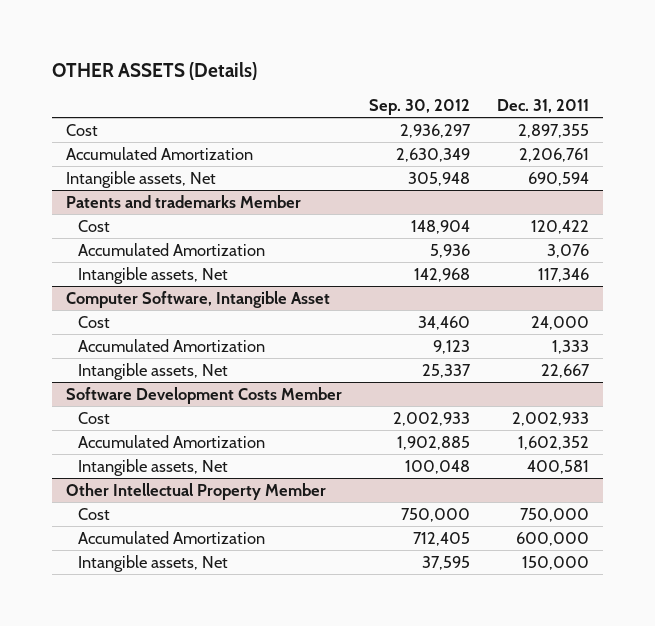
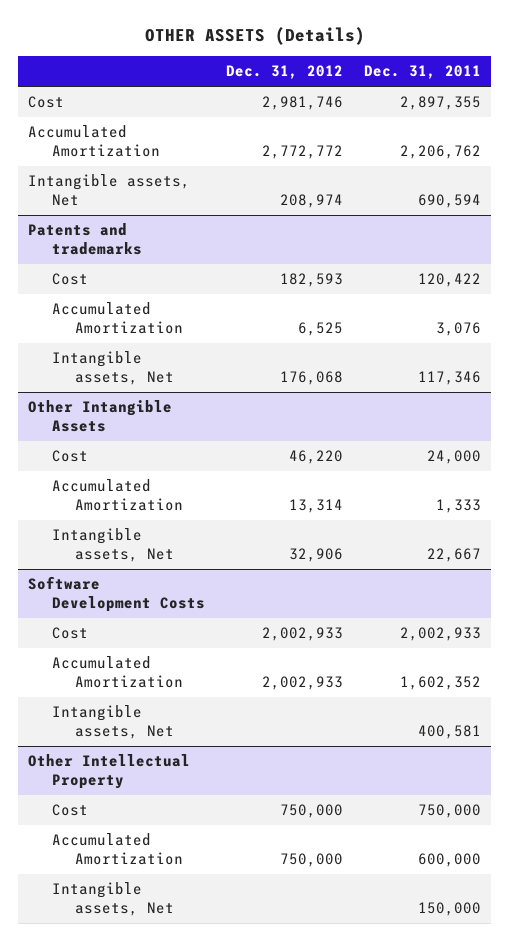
- | Sep. 30, 2012 | Dec. 31, 2011
+ | Dec. 31, 2012 | Dec. 31, 2011
- Accumulated Amortization | 2,630,349 | 2,206,761
+ Accumulated Amortization | 2,772,772 | 2,206,762
- Patents and trademarks Member
+ Patents and trademarks
- Computer Software, Intangible Asset
+ Other Intangible Assets
- Software Development Costs Member
+ Software Development Costs
- Other Intellectual Property Member
+ Other Intellectual Property

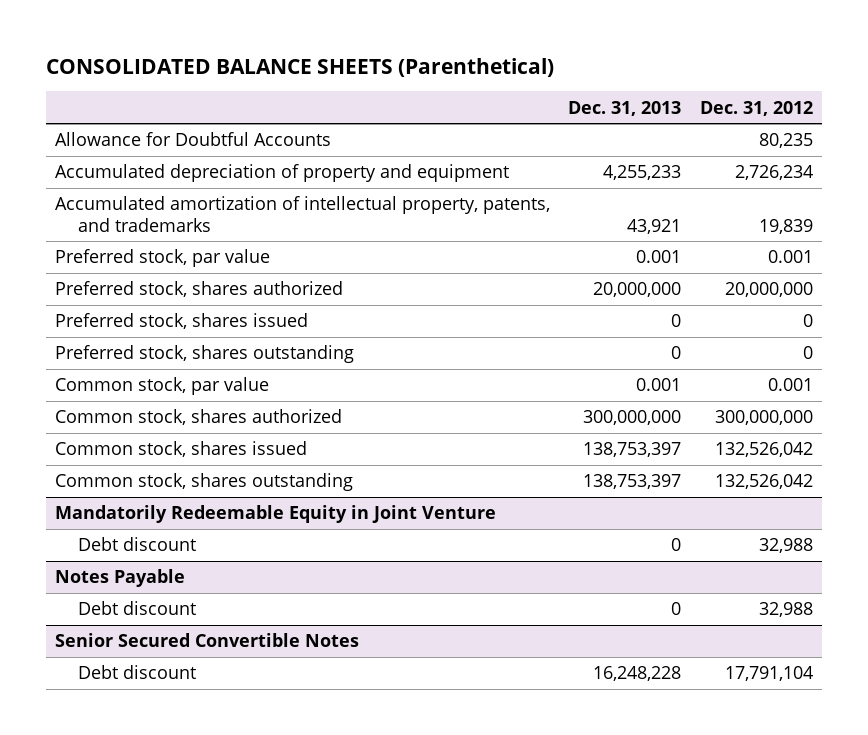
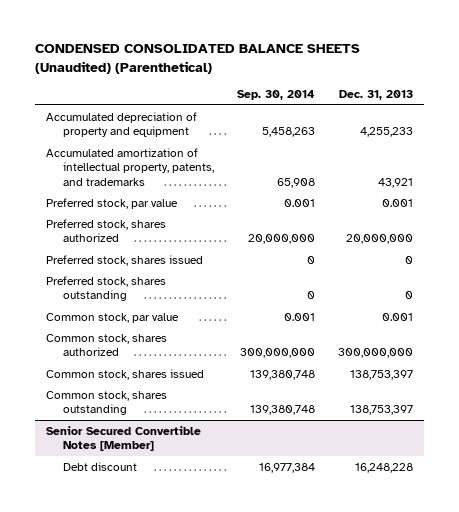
- CONSOLIDATED BALANCE SHEETS (Parenthetical)
+ CONDENSED CONSOLIDATED BALANCE SHEETS (Unaudited) (Parenthetical)
- | Dec. 31, 2013 | Dec. 31, 2012
+ | Sep. 30, 2014 | Dec. 31, 2013
- Allowance for Doubtful Accounts | | 80,235
- Mandatorily Redeemable Equity in Joint Venture
- Debt discount | 0 | 32,988
- Notes Payable
- Debt discount | 0 | 32,988
- Senior Secured Convertible Notes
+ Senior Secured Convertible Notes [Member]

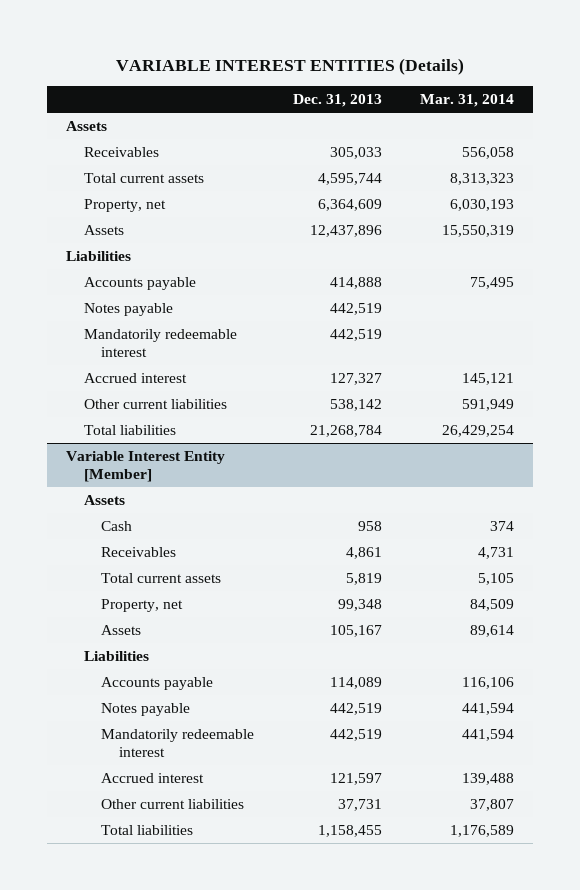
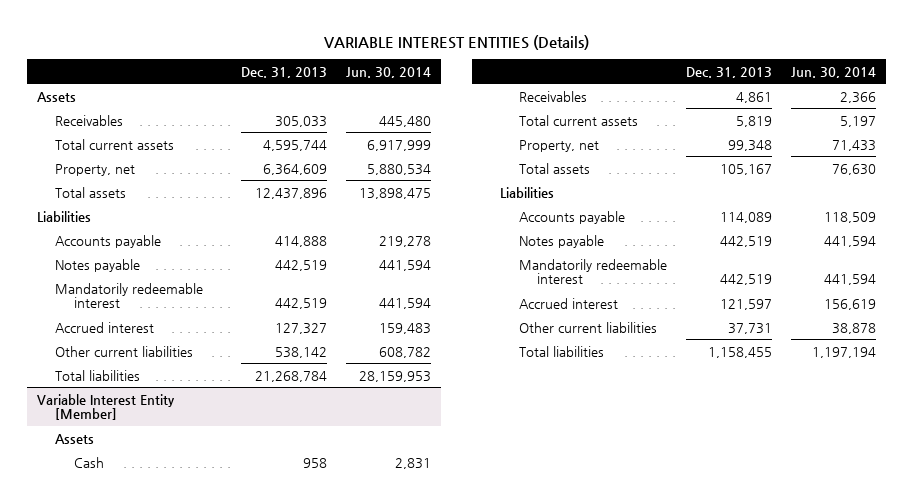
- | Dec. 31, 2013 | Mar. 31, 2014
+ | Dec. 31, 2013 | Jun. 30, 2014
- Assets | 12,437,896 | 15,550,319
+ Total assets | 12,437,896 | 13,898,475
@ Variable Interest Entity [Member]
- Assets | 105,167 | 89,614
+ Total assets | 105,167 | 76,630

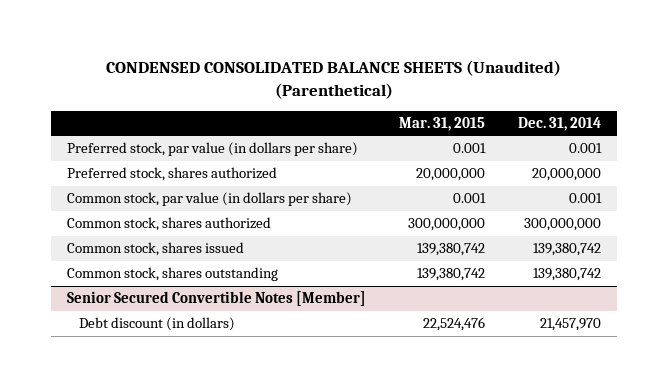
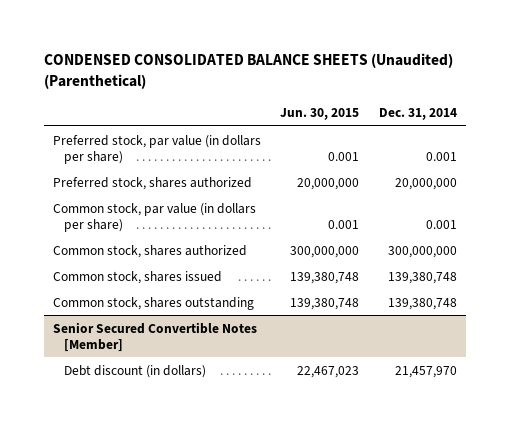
- | Mar. 31, 2015 | Dec. 31, 2014
+ | Jun. 30, 2015 | Dec. 31, 2014
- Common stock, shares issued | 139,380,742 | 139,380,742
- Common stock, shares outstanding | 139,380,742 | 139,380,742
+ Common stock, shares issued | 139,380,748 | 139,380,748
+ Common stock, shares outstanding | 139,380,748 | 139,380,748

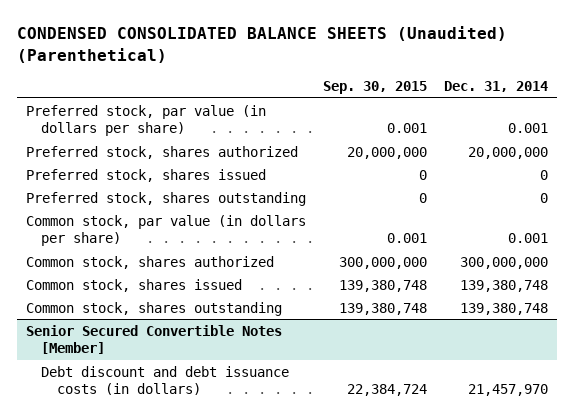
- | Jun. 30, 2015 | Dec. 31, 2014
+ | Sep. 30, 2015 | Dec. 31, 2014
+ Preferred stock, shares issued | 0 | 0
+ Preferred stock, shares outstanding | 0 | 0
@ Senior Secured Convertible Notes [Member]
- Debt discount (in dollars) | 22,467,023 | 21,457,970
+ Debt discount and debt issuance costs (in dollars) | 22,384,724 | 21,457,970

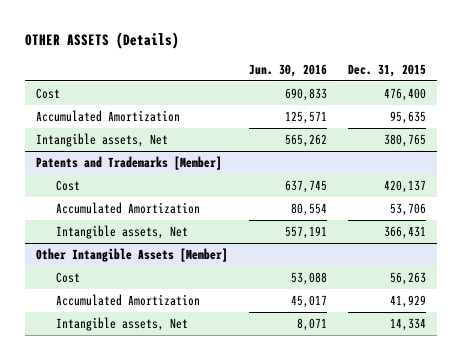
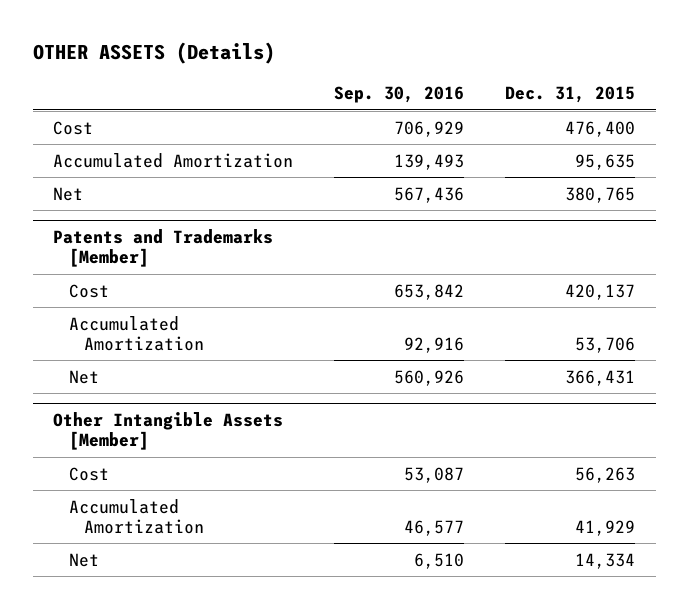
- | Jun. 30, 2016 | Dec. 31, 2015
+ | Sep. 30, 2016 | Dec. 31, 2015
- Intangible assets, Net | 565,262 | 380,765
+ Net | 567,436 | 380,765
@ Patents and Trademarks [Member]
- Intangible assets, Net | 557,191 | 366,431
+ Net | 560,926 | 366,431
@ Other Intangible Assets [Member]
- Intangible assets, Net | 8,071 | 14,334
+ Net | 6,510 | 14,334

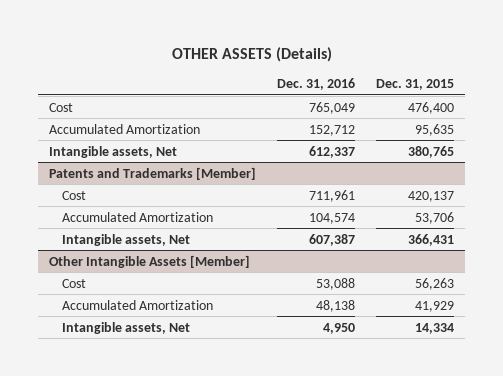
- | Sep. 30, 2016 | Dec. 31, 2015
+ | Dec. 31, 2016 | Dec. 31, 2015
- Net | 567,436 | 380,765
+ Intangible assets, Net | 612,337 | 380,765
@ Patents and Trademarks [Member]
- Net | 560,926 | 366,431
+ Intangible assets, Net | 607,387 | 366,431
@ Other Intangible Assets [Member]
- Net | 6,510 | 14,334
+ Intangible assets, Net | 4,950 | 14,334

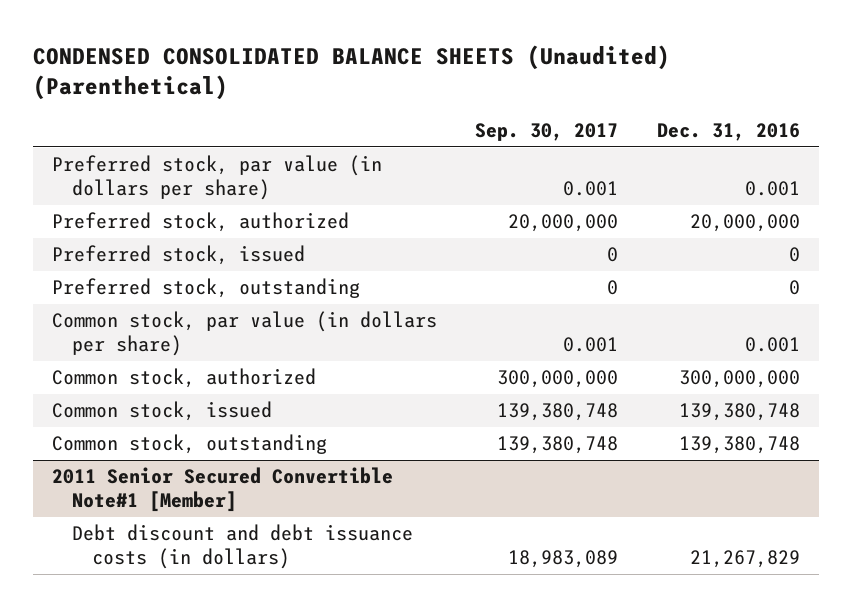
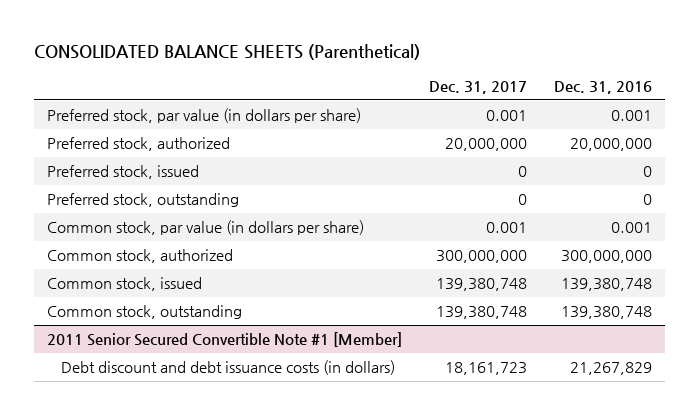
- CONDENSED CONSOLIDATED BALANCE SHEETS (Unaudited) (Parenthetical)
+ CONSOLIDATED BALANCE SHEETS (Parenthetical)
- | Sep. 30, 2017 | Dec. 31, 2016
+ | Dec. 31, 2017 | Dec. 31, 2016
- 2011 Senior Secured Convertible Note#1 [Member]
+ 2011 Senior Secured Convertible Note #1 [Member]

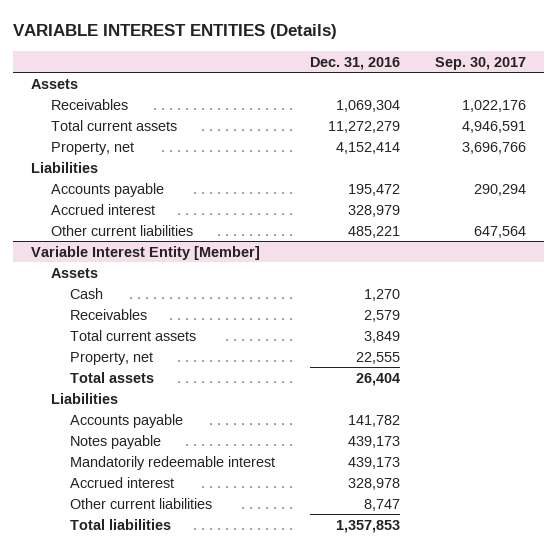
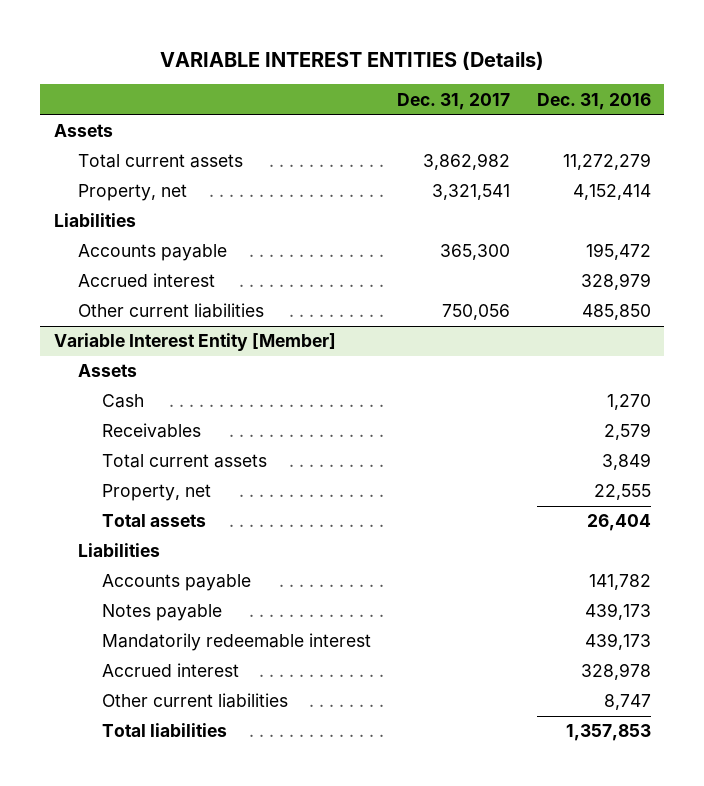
- | Dec. 31, 2016 | Sep. 30, 2017
+ | Dec. 31, 2017 | Dec. 31, 2016
- Receivables | 1,069,304 | 1,022,176
- Other current liabilities | 485,221 | 647,564
+ Other current liabilities | 750,056 | 485,850

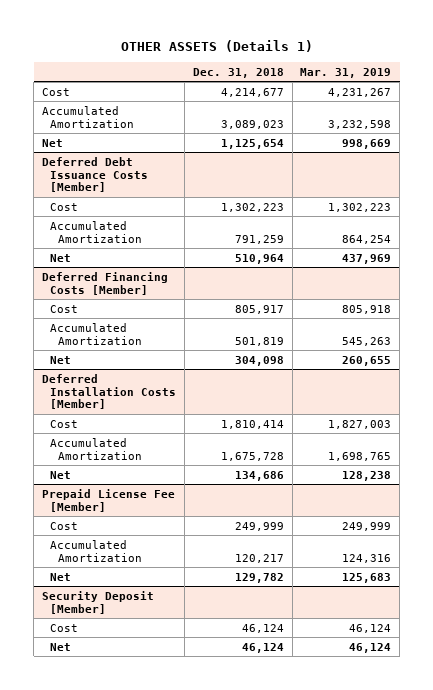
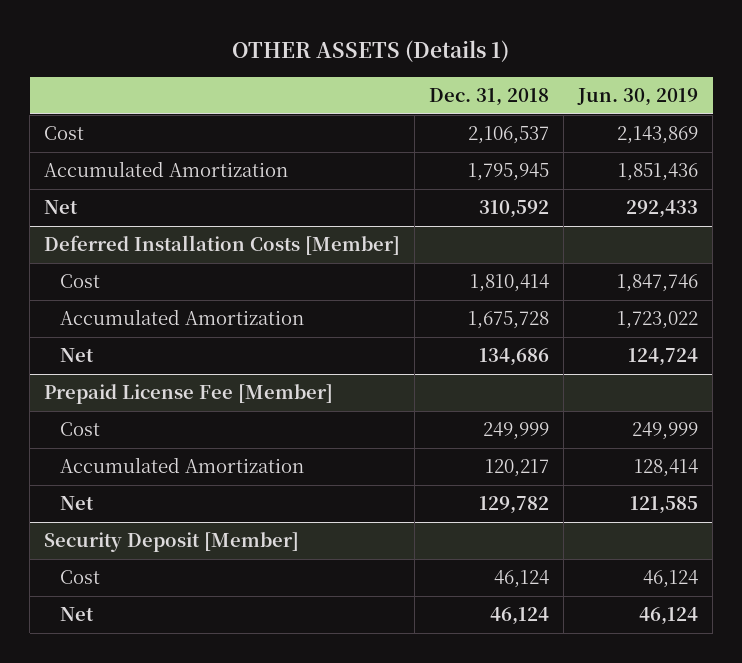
- | Dec. 31, 2018 | Mar. 31, 2019
+ | Dec. 31, 2018 | Jun. 30, 2019
- Cost | 4,214,677 | 4,231,267
- Accumulated Amortization | 3,089,023 | 3,232,598
- Net | 1,125,654 | 998,669
- Deferred Debt Issuance Costs [Member]
- Cost | 1,302,223 | 1,302,223
- Accumulated Amortization | 791,259 | 864,254
- Net | 510,964 | 437,969
- Deferred Financing Costs [Member]
- Cost | 805,917 | 805,918
- Accumulated Amortization | 501,819 | 545,263
- Net | 304,098 | 260,655
+ Cost | 2,106,537 | 2,143,869
+ Accumulated Amortization | 1,795,945 | 1,851,436
+ Net | 310,592 | 292,433

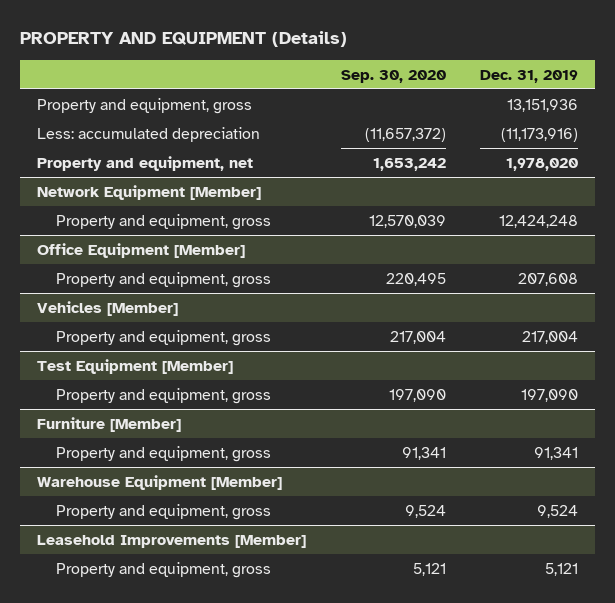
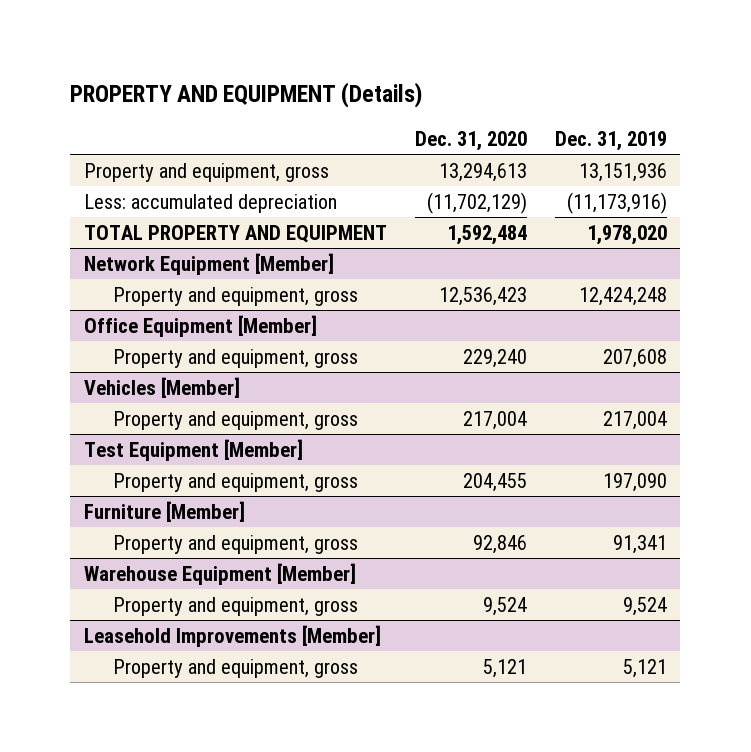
- | Sep. 30, 2020 | Dec. 31, 2019
+ | Dec. 31, 2020 | Dec. 31, 2019
- Property and equipment, net | 1,653,242 | 1,978,020
+ TOTAL PROPERTY AND EQUIPMENT | 1,592,484 | 1,978,020

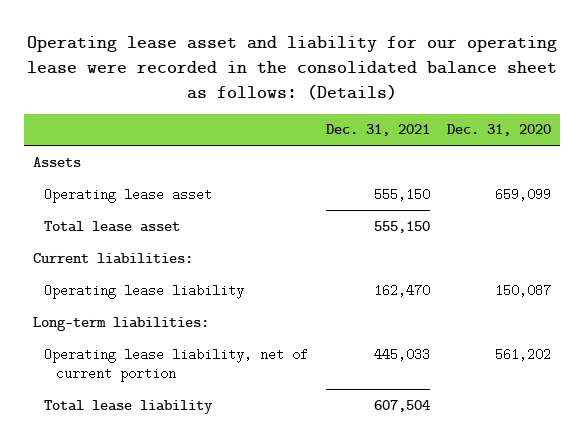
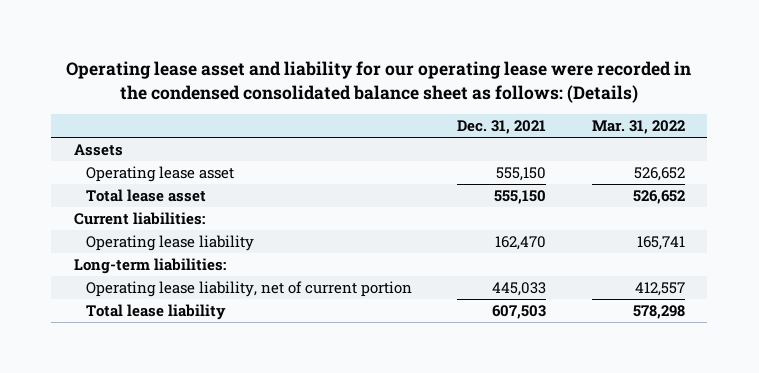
- Operating lease asset and liability for our operating lease were recorded in the consolidated balance sheet as follows: (Details)
+ Operating lease asset and liability for our operating lease were recorded in the condensed consolidated balance sheet as follows: (Details)
- | Dec. 31, 2021 | Dec. 31, 2020
+ | Dec. 31, 2021 | Mar. 31, 2022
- Total lease liability | 607,504 |
+ Total lease liability | 607,503 | 578,298

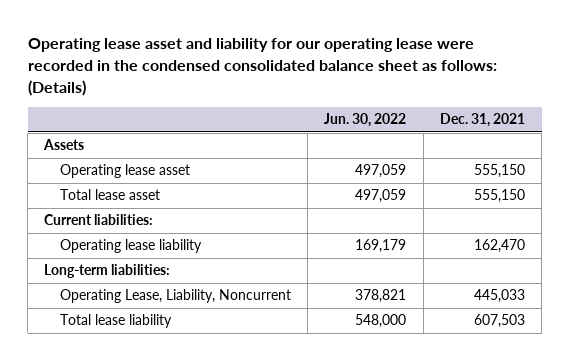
- | Dec. 31, 2021 | Mar. 31, 2022
+ | Jun. 30, 2022 | Dec. 31, 2021
- Operating lease liability, net of current portion | 445,033 | 412,557
+ Operating Lease, Liability, Noncurrent | 378,821 | 445,033

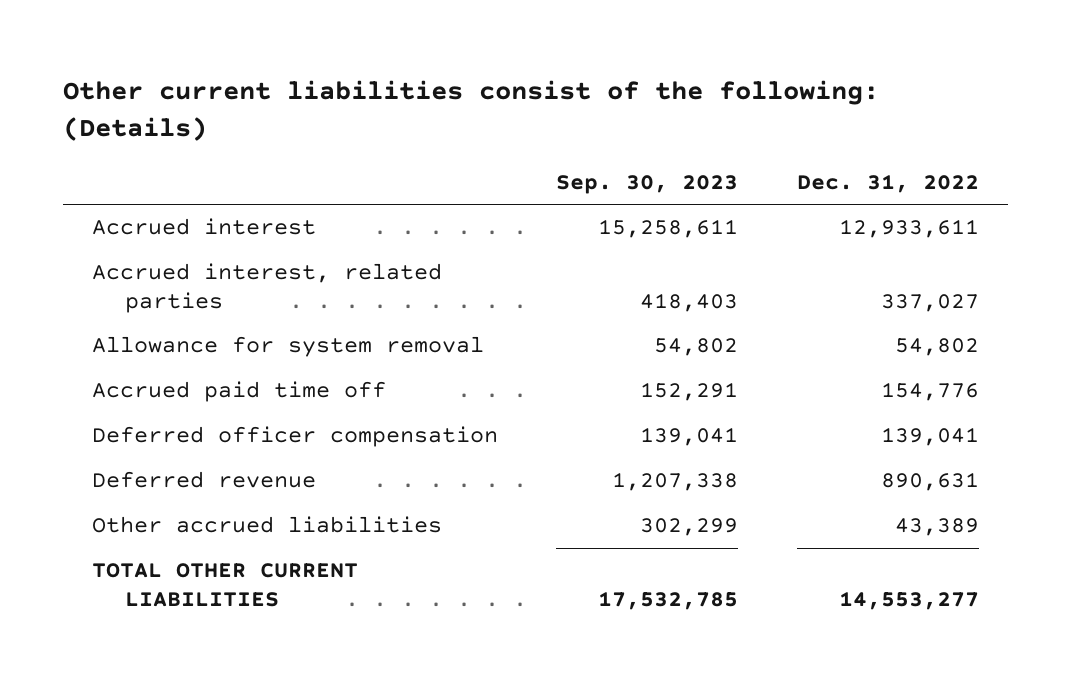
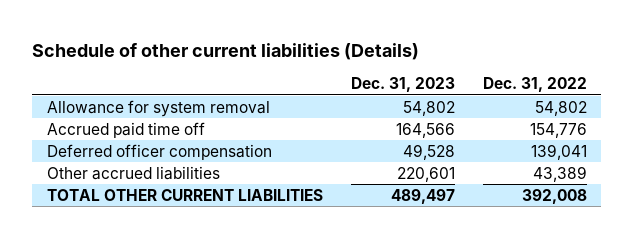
- Other current liabilities consist of the following: (Details)
+ Schedule of other current liabilities (Details)
- | Sep. 30, 2023 | Dec. 31, 2022
+ | Dec. 31, 2023 | Dec. 31, 2022
- Accrued interest | 15,258,611 | 12,933,611
- Accrued interest, related parties | 418,403 | 337,027
- Deferred revenue | 1,207,338 | 890,631
- TOTAL OTHER CURRENT LIABILITIES | 17,532,785 | 14,553,277
+ TOTAL OTHER CURRENT LIABILITIES | 489,497 | 392,008

